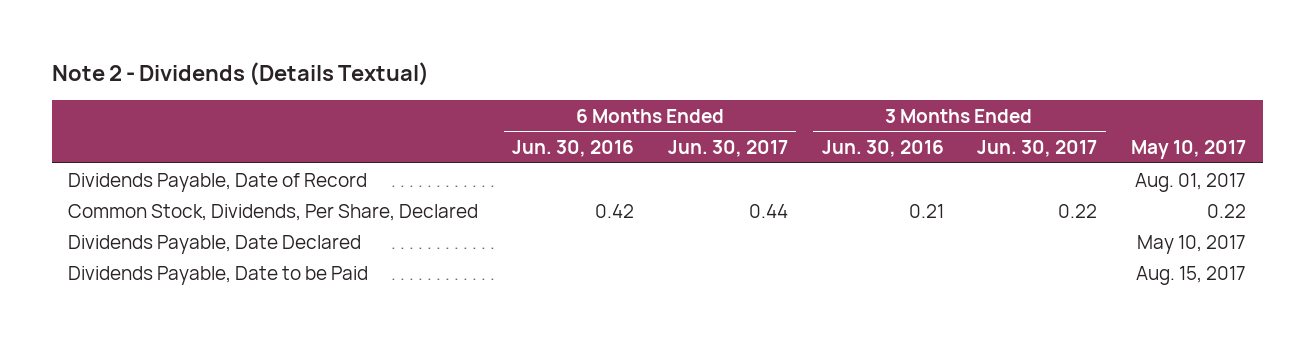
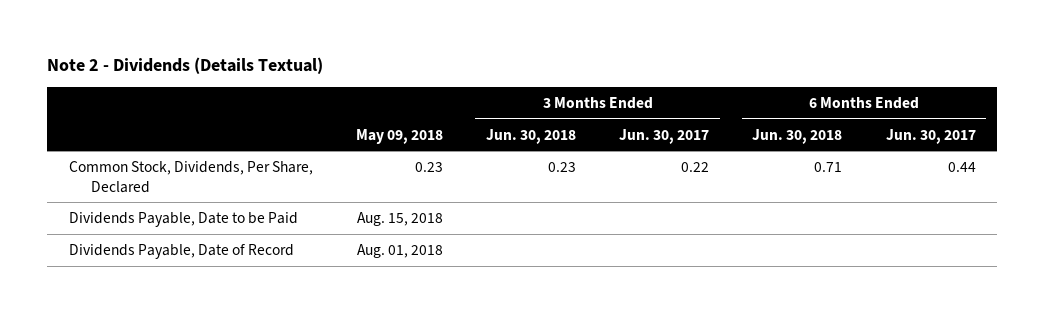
- | 6 Months Ended Jun. 30, 2016 | 6 Months Ended Jun. 30, 2017 | 3 Months Ended Jun. 30, 2016 | 3 Months Ended Jun. 30, 2017 | May 10, 2017
+ | May 09, 2018 | 3 Months Ended Jun. 30, 2018 | 3 Months Ended Jun. 30, 2017 | 6 Months Ended Jun. 30, 2018 | 6 Months Ended Jun. 30, 2017
- Dividends Payable, Date Declared | | | | | May 10, 2017
moved down: Dividends Payable, Date of Record | Aug. 01, 2018 | | | |

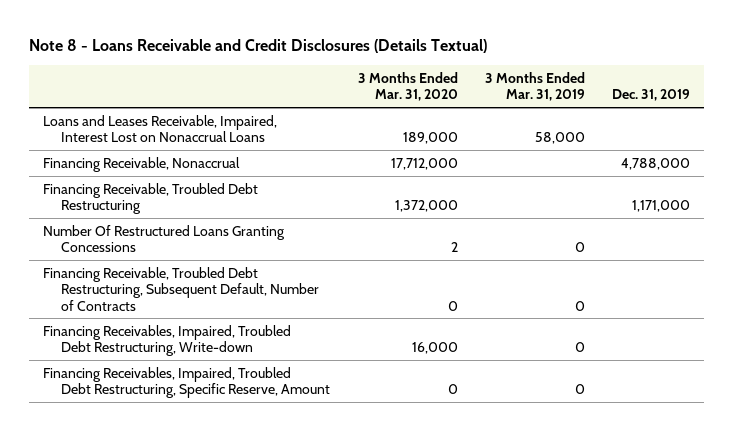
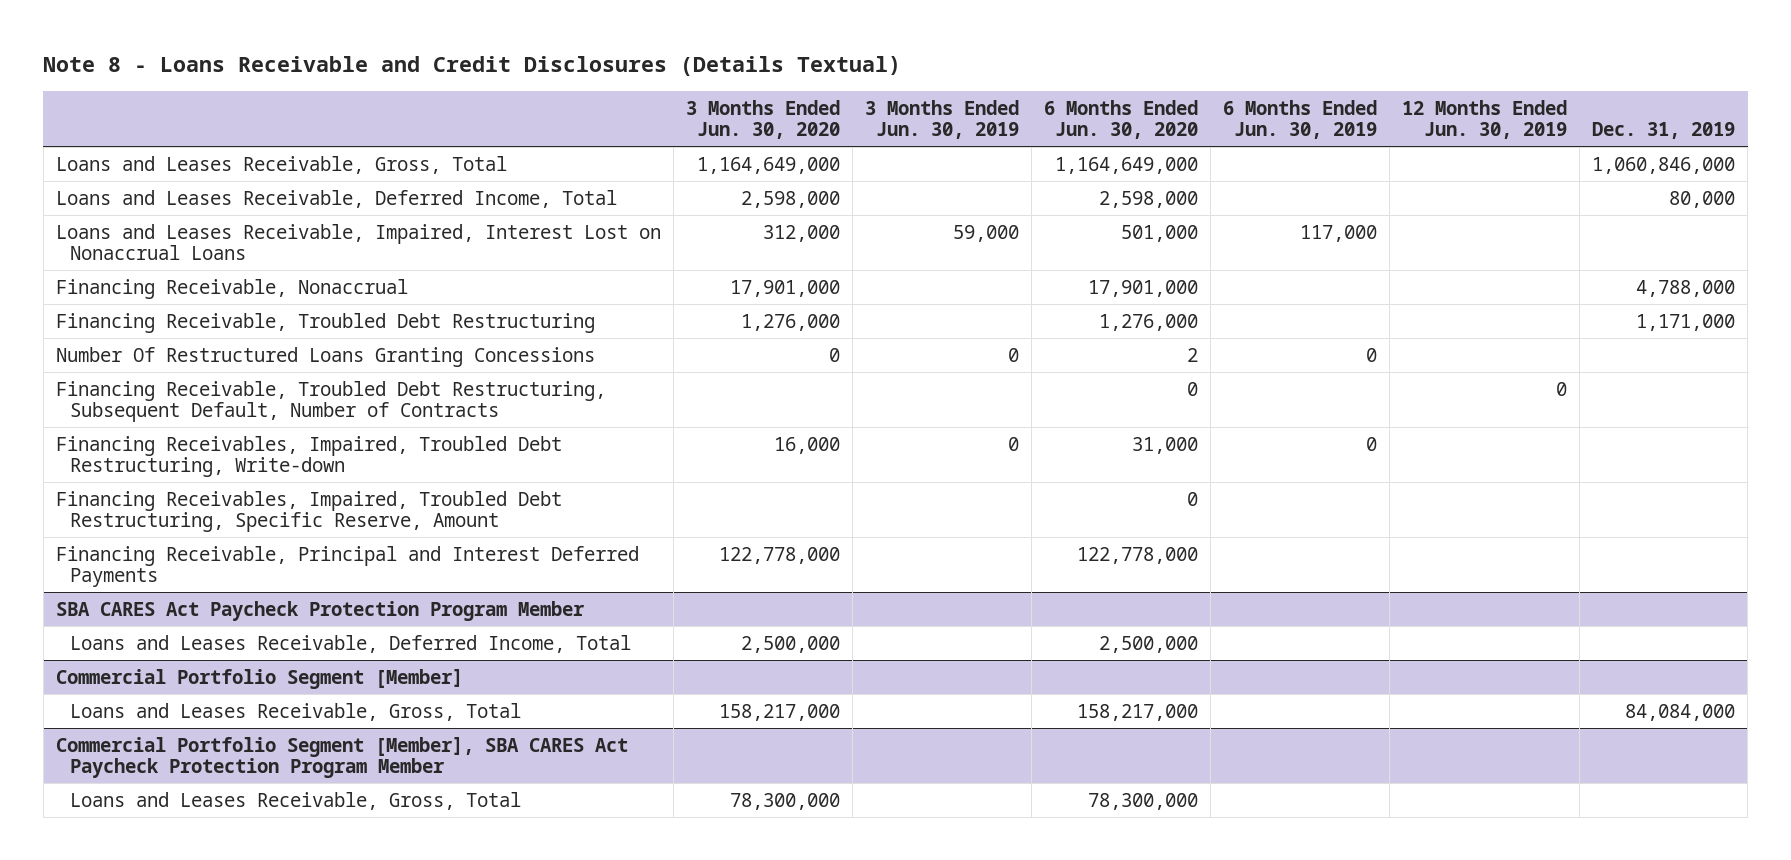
- | 3 Months Ended Mar. 31, 2020 | 3 Months Ended Mar. 31, 2019 | Dec. 31, 2019
+ | 3 Months Ended Jun. 30, 2020 | 3 Months Ended Jun. 30, 2019 | 6 Months Ended Jun. 30, 2020 | 6 Months Ended Jun. 30, 2019 | 12 Months Ended Jun. 30, 2019 | Dec. 31, 2019
+ Loans and Leases Receivable, Gross, Total | 1,164,649,000 | | 1,164,649,000 | | | 1,060,846,000
+ Loans and Leases Receivable, Deferred Income, Total | 2,598,000 | | 2,598,000 | | | 80,000
+ Financing Receivable, Principal and Interest Deferred Payments | 122,778,000 | | 122,778,000 | | |
+ SBA CARES Act Paycheck Protection Program Member
+ Loans and Leases Receivable, Deferred Income, Total | 2,500,000 | | 2,500,000 | | |
+ Commercial Portfolio Segment [Member]
+ Loans and Leases Receivable, Gross, Total | 158,217,000 | | 158,217,000 | | | 84,084,000
+ Commercial Portfolio Segment [Member], SBA CARES Act Paycheck Protection Program Member
+ Loans and Leases Receivable, Gross, Total | 78,300,000 | | 78,300,000 | | |

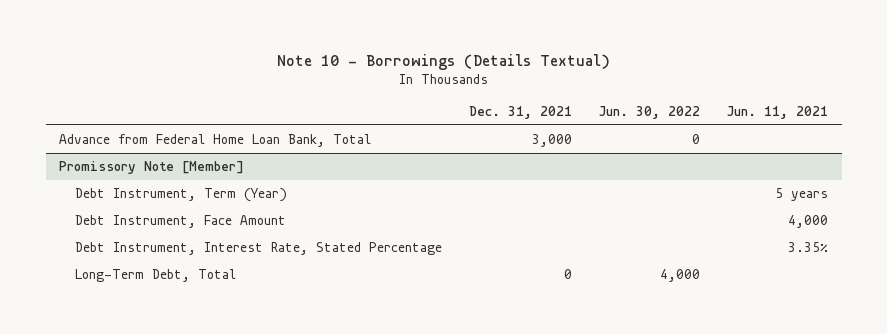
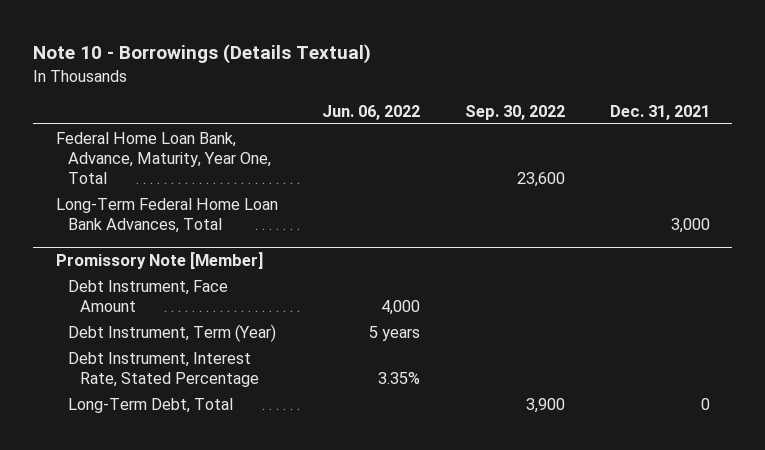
- | Dec. 31, 2021 | Jun. 30, 2022 | Jun. 11, 2021
+ | Jun. 06, 2022 | Sep. 30, 2022 | Dec. 31, 2021
- Advance from Federal Home Loan Bank, Total | 3,000 | 0 |
+ Federal Home Loan Bank, Advance, Maturity, Year One, Total | | 23,600 |
+ Long-Term Federal Home Loan Bank Advances, Total | | | 3,000
@ Promissory Note [Member]
moved down: Debt Instrument, Term (Year) | 5 years | |

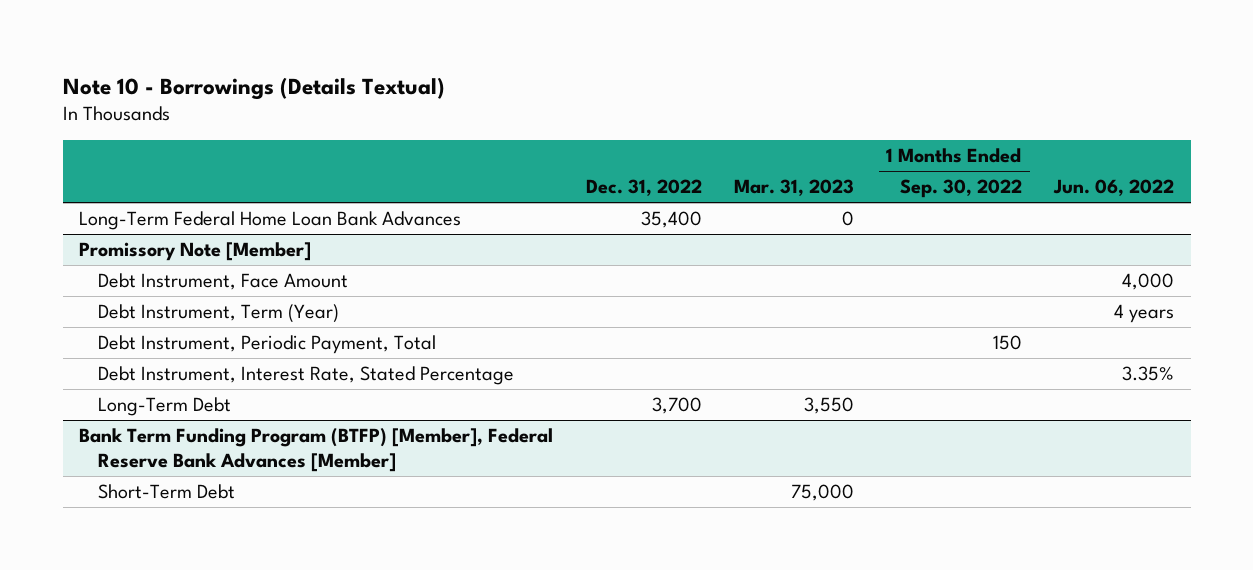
- | Jun. 06, 2022 | Sep. 30, 2022 | Dec. 31, 2021
+ | Dec. 31, 2022 | Mar. 31, 2023 | 1 Months Ended Sep. 30, 2022 | Jun. 06, 2022
- Federal Home Loan Bank, Advance, Maturity, Year One, Total | | 23,600 |
- Long-Term Federal Home Loan Bank Advances, Total | | | 3,000
+ Long-Term Federal Home Loan Bank Advances | 35,400 | 0 | |
@ Promissory Note [Member]
- Debt Instrument, Term (Year) | 5 years | |
+ Debt Instrument, Term (Year) | | | | 4 years
+ Debt Instrument, Periodic Payment, Total | | | 150 |
- Long-Term Debt, Total | | 3,900 | 0
+ Long-Term Debt | 3,700 | 3,550 | |
+ Bank Term Funding Program (BTFP) [Member], Federal Reserve Bank Advances [Member]
+ Short-Term Debt | | 75,000 | |

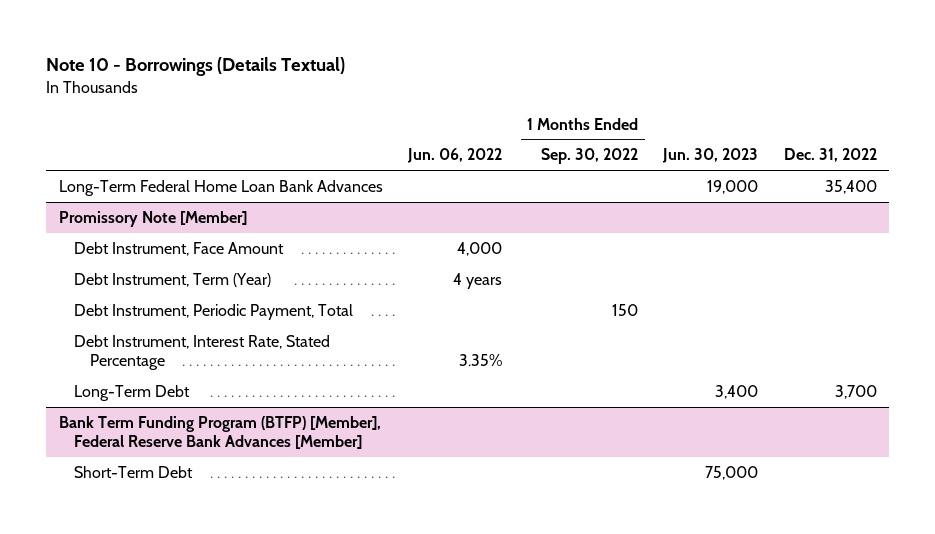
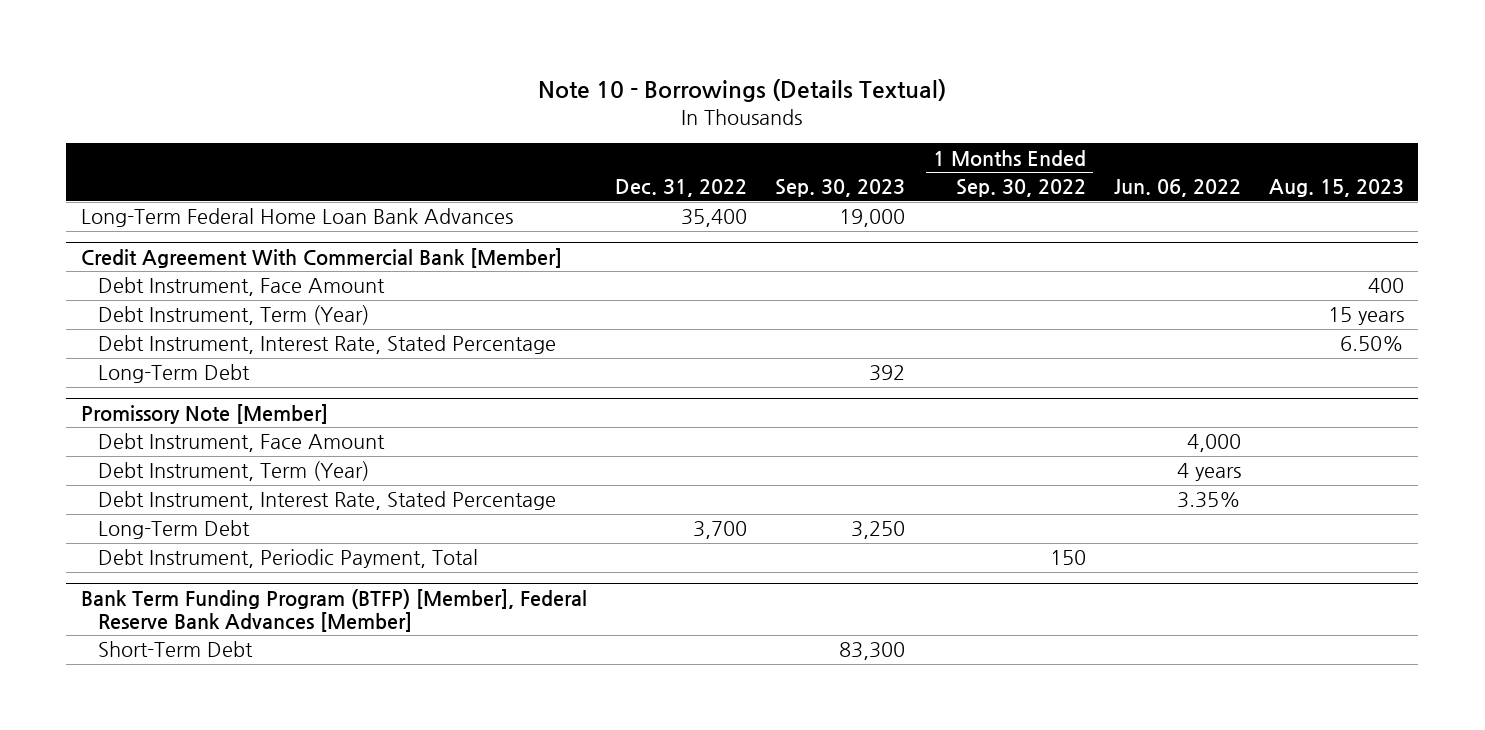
- | Jun. 06, 2022 | 1 Months Ended Sep. 30, 2022 | Jun. 30, 2023 | Dec. 31, 2022
+ | Dec. 31, 2022 | Sep. 30, 2023 | 1 Months Ended Sep. 30, 2022 | Jun. 06, 2022 | Aug. 15, 2023
+ Credit Agreement With Commercial Bank [Member]
+ Debt Instrument, Face Amount | | | | | 400
+ Debt Instrument, Term (Year) | | | | | 15 years
+ Debt Instrument, Interest Rate, Stated Percentage | | | | | 6.50%
+ Long-Term Debt | | 392 | | |
@ Promissory Note [Member]
moved down: Debt Instrument, Periodic Payment, Total | | | 150 | |

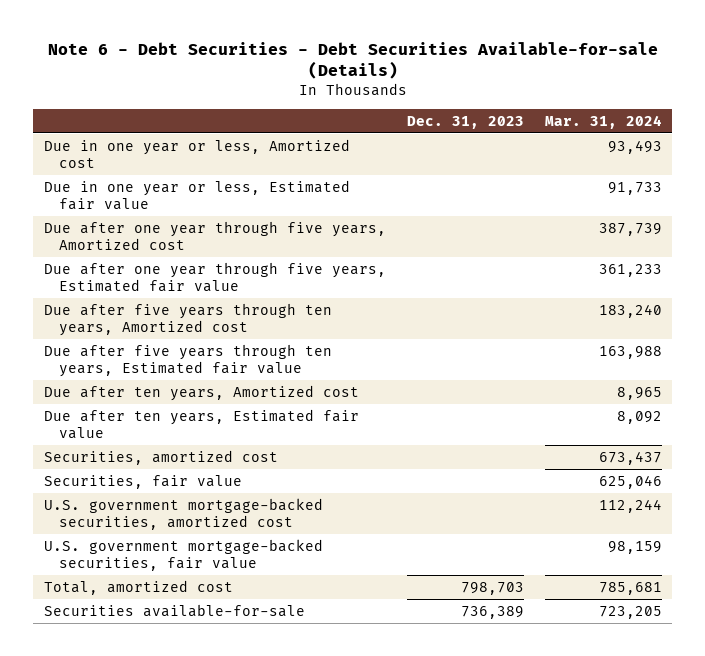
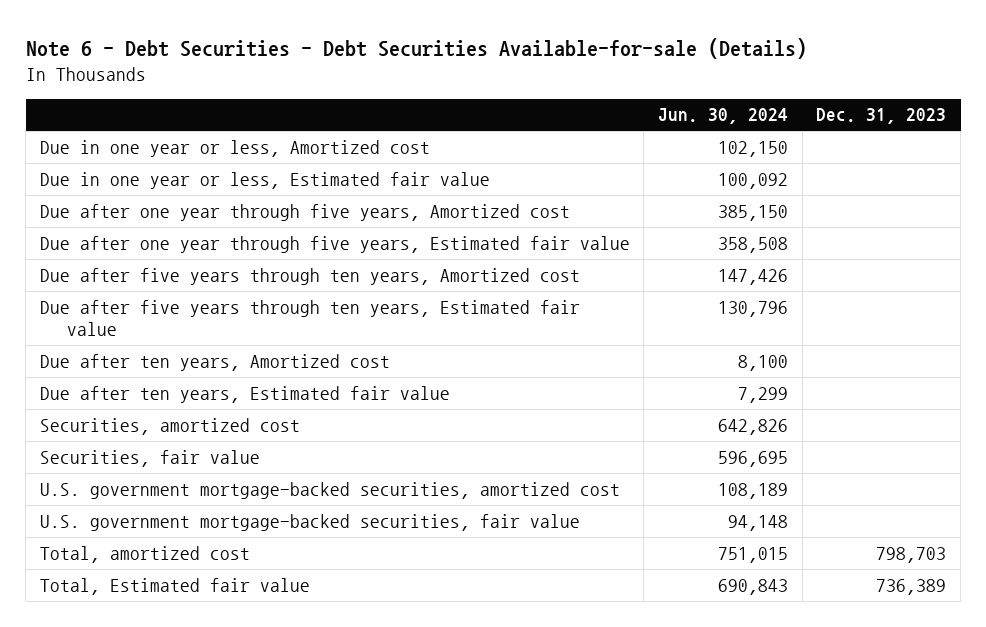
- | Dec. 31, 2023 | Mar. 31, 2024
+ | Jun. 30, 2024 | Dec. 31, 2023
- Securities available-for-sale | 736,389 | 723,205
+ Total, Estimated fair value | 690,843 | 736,389

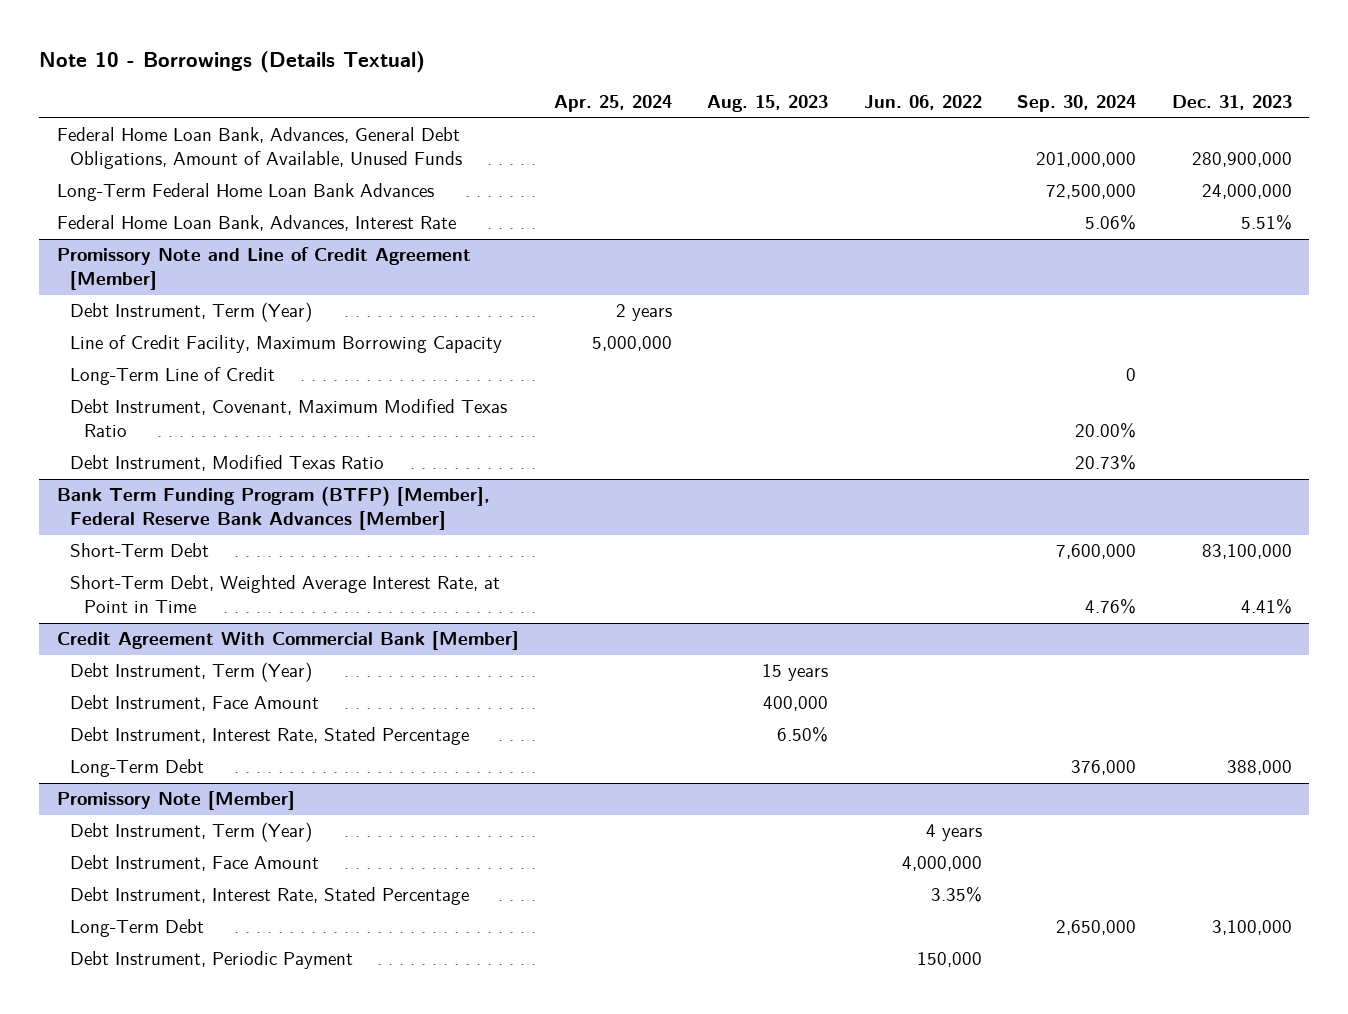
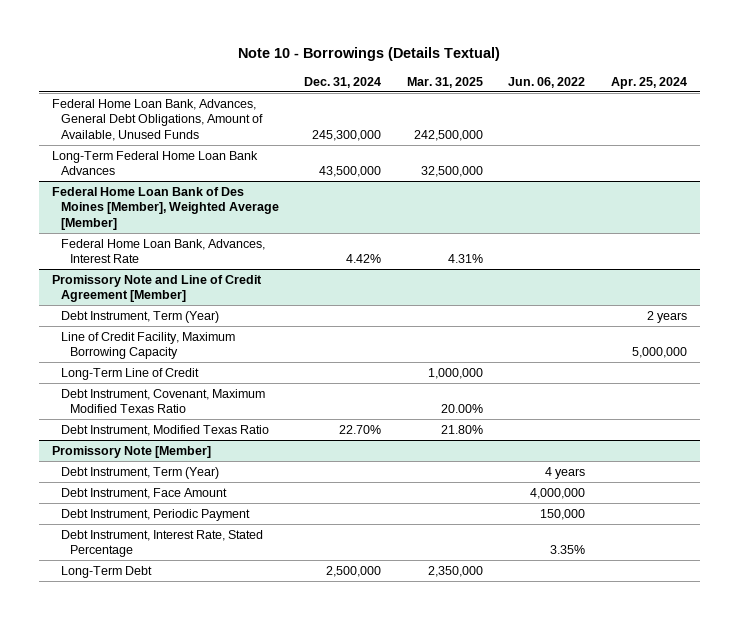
- | Apr. 25, 2024 | Aug. 15, 2023 | Jun. 06, 2022 | Sep. 30, 2024 | Dec. 31, 2023
+ | Dec. 31, 2024 | Mar. 31, 2025 | Jun. 06, 2022 | Apr. 25, 2024
- Federal Home Loan Bank, Advances, Interest Rate | | | | 5.06% | 5.51%
+ Federal Home Loan Bank of Des Moines [Member], Weighted Average [Member]
+ Federal Home Loan Bank, Advances, Interest Rate | 4.42% | 4.31% | |
- Bank Term Funding Program (BTFP) [Member], Federal Reserve Bank Advances [Member]
- Short-Term Debt | | | | 7,600,000 | 83,100,000
- Short-Term Debt, Weighted Average Interest Rate, at Point in Time | | | | 4.76% | 4.41%
- Credit Agreement With Commercial Bank [Member]
- Debt Instrument, Term (Year) | | 15 years | | |
- Debt Instrument, Face Amount | | 400,000 | | |
- Debt Instrument, Interest Rate, Stated Percentage | | 6.50% | | |
- Long-Term Debt | | | | 376,000 | 388,000
@ Promissory Note [Member]
moved up: Debt Instrument, Periodic Payment | | | 150,000 |

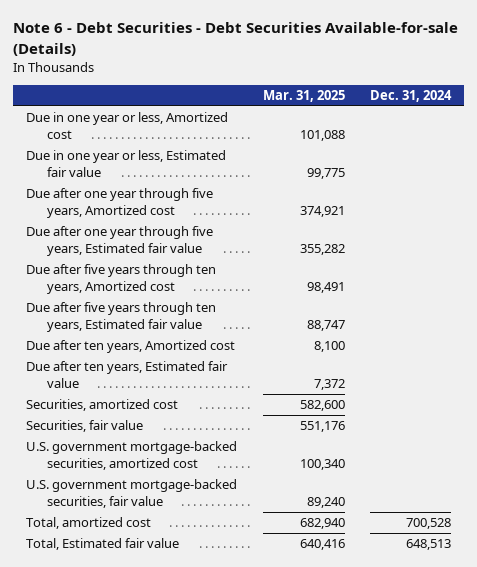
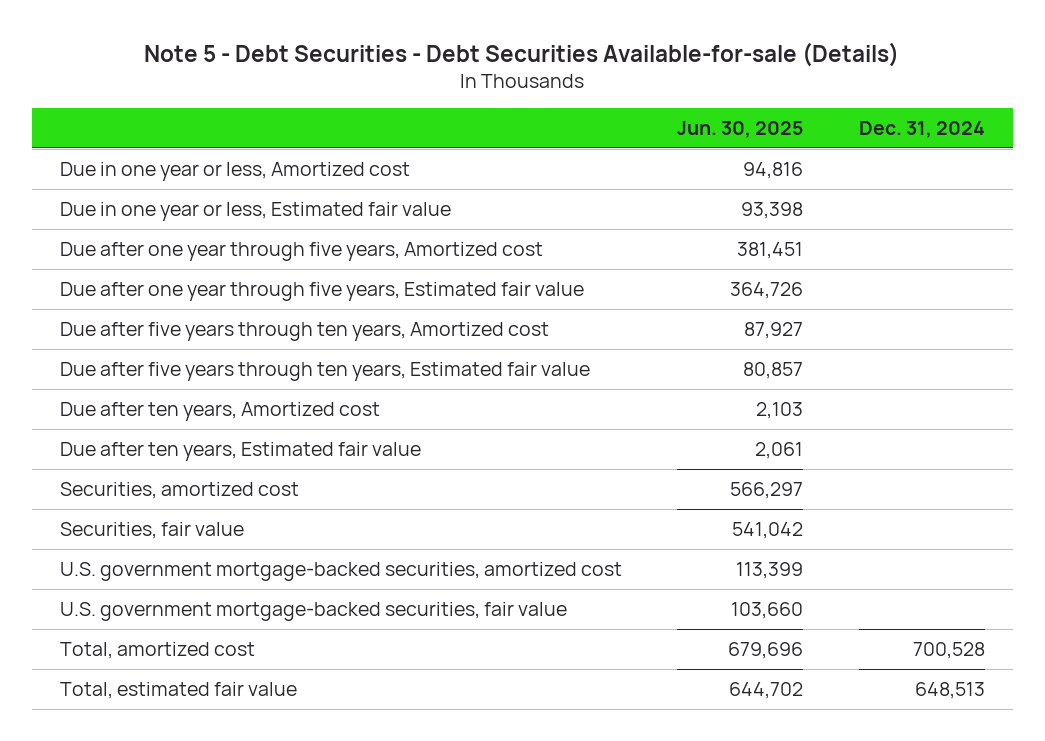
- Note 6 - Debt Securities - Debt Securities Available-for-sale (Details)
+ Note 5 - Debt Securities - Debt Securities Available-for-sale (Details)
- | Mar. 31, 2025 | Dec. 31, 2024
+ | Jun. 30, 2025 | Dec. 31, 2024
- Total, Estimated fair value | 640,416 | 648,513
+ Total, estimated fair value | 644,702 | 648,513

